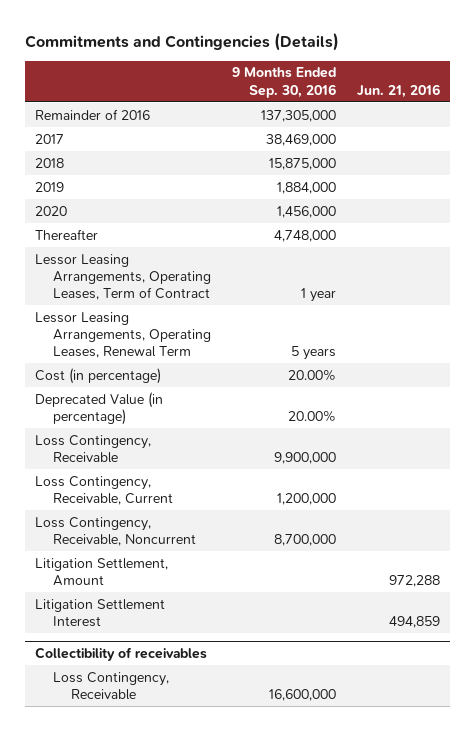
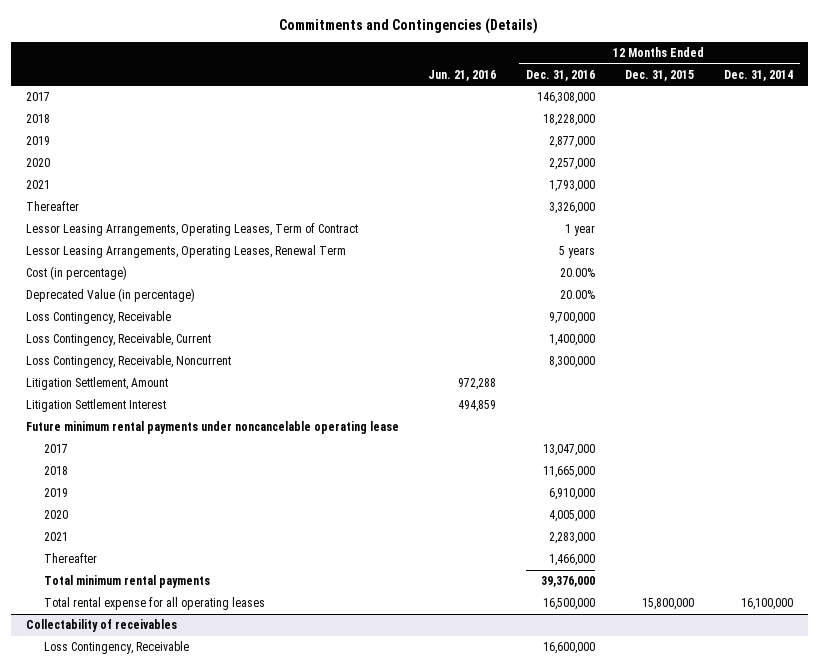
- | 9 Months Ended Sep. 30, 2016 | Jun. 21, 2016
+ | Jun. 21, 2016 | 12 Months Ended Dec. 31, 2016 | 12 Months Ended Dec. 31, 2015 | 12 Months Ended Dec. 31, 2014
- Remainder of 2016 | 137,305,000 |
+ 2021 | | 1,793,000 | |
- Collectibility of receivables
+ Future minimum rental payments under noncancelable operating lease
+ 2017 | | 13,047,000 | |
+ 2018 | | 11,665,000 | |
+ 2019 | | 6,910,000 | |
+ 2020 | | 4,005,000 | |
+ 2021 | | 2,283,000 | |
+ Thereafter | | 1,466,000 | |
+ Total minimum rental payments | | 39,376,000 | |
+ Total rental expense for all operating leases | | 16,500,000 | 15,800,000 | 16,100,000
+ Collectability of receivables

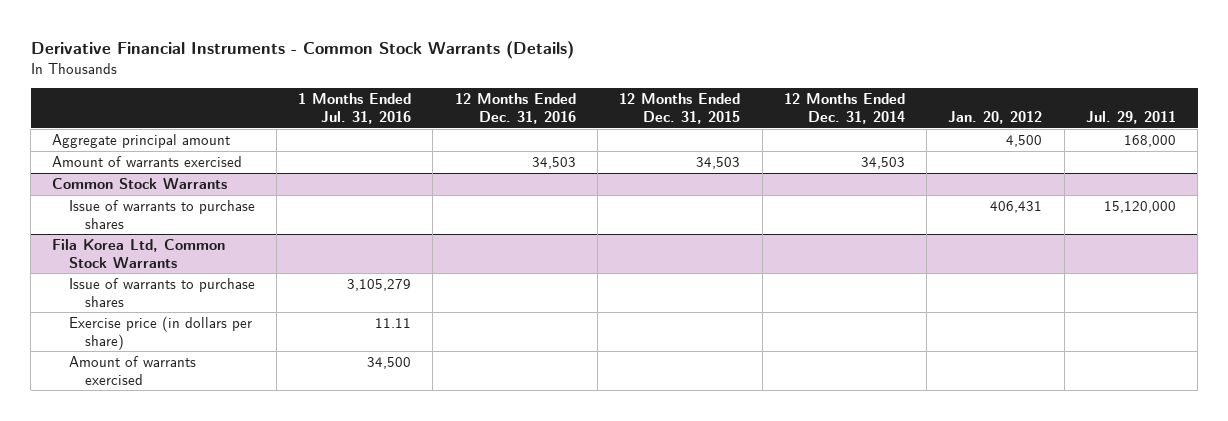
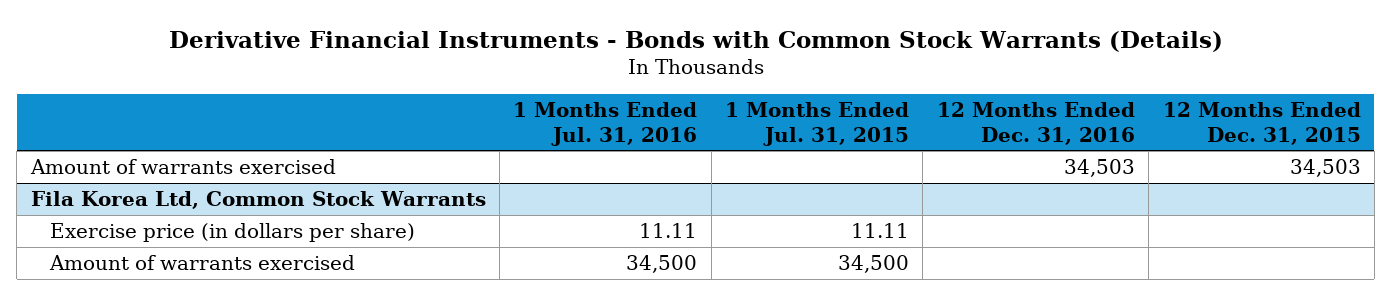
- Derivative Financial Instruments - Common Stock Warrants (Details)
+ Derivative Financial Instruments - Bonds with Common Stock Warrants (Details)
- | 1 Months Ended Jul. 31, 2016 | 12 Months Ended Dec. 31, 2016 | 12 Months Ended Dec. 31, 2015 | 12 Months Ended Dec. 31, 2014 | Jan. 20, 2012 | Jul. 29, 2011
+ | 1 Months Ended Jul. 31, 2016 | 1 Months Ended Jul. 31, 2015 | 12 Months Ended Dec. 31, 2016 | 12 Months Ended Dec. 31, 2015
- Aggregate principal amount | | | | | 4,500 | 168,000
- Common Stock Warrants
- Issue of warrants to purchase shares | | | | | 406,431 | 15,120,000
@ Fila Korea Ltd, Common Stock Warrants
- Issue of warrants to purchase shares | 3,105,279 | | | | |

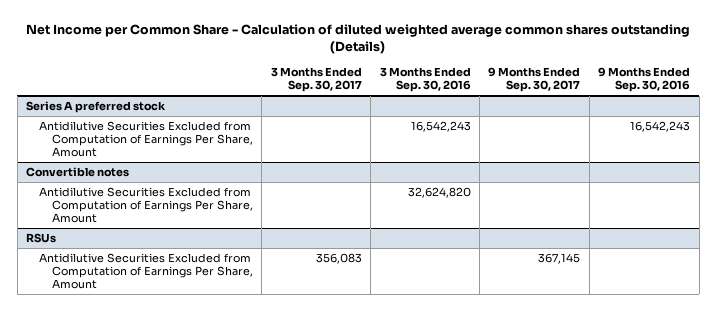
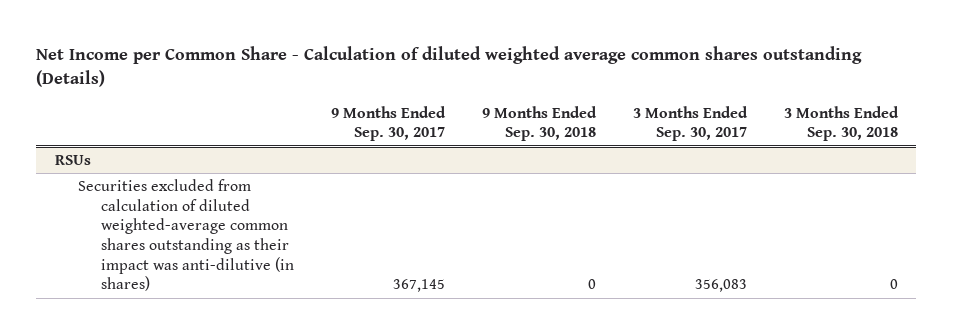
- | 3 Months Ended Sep. 30, 2017 | 3 Months Ended Sep. 30, 2016 | 9 Months Ended Sep. 30, 2017 | 9 Months Ended Sep. 30, 2016
+ | 9 Months Ended Sep. 30, 2017 | 9 Months Ended Sep. 30, 2018 | 3 Months Ended Sep. 30, 2017 | 3 Months Ended Sep. 30, 2018
- Series A preferred stock
- Antidilutive Securities Excluded from Computation of Earnings Per Share, Amount | | 16,542,243 | | 16,542,243
- Convertible notes
- Antidilutive Securities Excluded from Computation of Earnings Per Share, Amount | | 32,624,820 | |
@ RSUs
- Antidilutive Securities Excluded from Computation of Earnings Per Share, Amount | 356,083 | | 367,145 |
+ Securities excluded from calculation of diluted weighted-average common shares outstanding as their impact was anti-dilutive (in shares) | 367,145 | 0 | 356,083 | 0

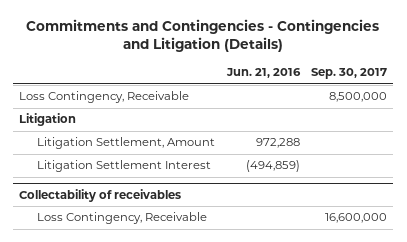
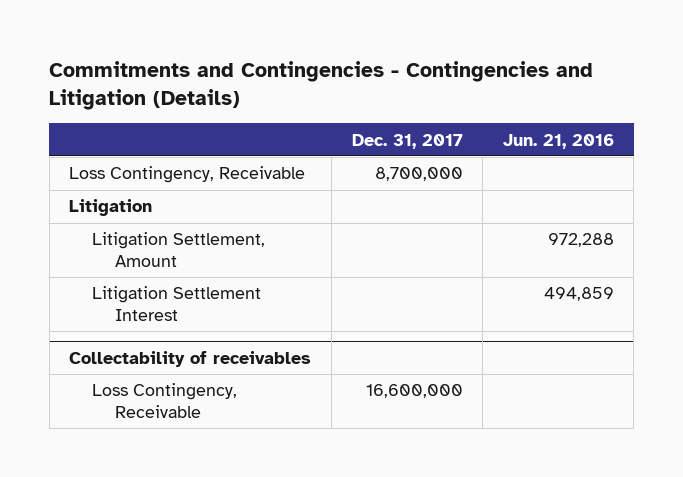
- | Jun. 21, 2016 | Sep. 30, 2017
+ | Dec. 31, 2017 | Jun. 21, 2016
- Litigation Settlement Interest | (494,859) |
+ Litigation Settlement Interest | | 494,859

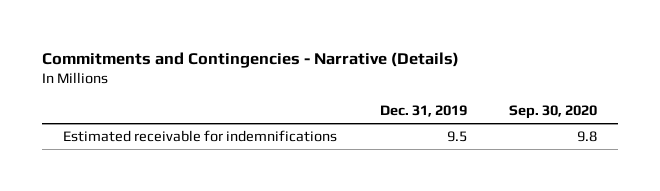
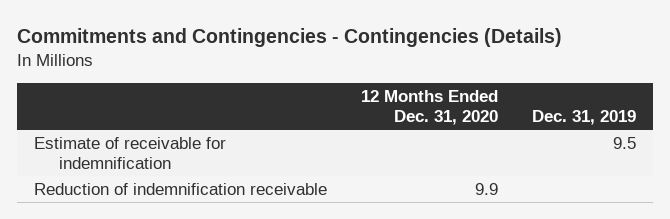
- Commitments and Contingencies - Narrative (Details)
+ Commitments and Contingencies - Contingencies (Details)
- | Dec. 31, 2019 | Sep. 30, 2020
+ | 12 Months Ended Dec. 31, 2020 | Dec. 31, 2019
- Estimated receivable for indemnifications | 9.5 | 9.8
+ Estimate of receivable for indemnification | | 9.5
+ Reduction of indemnification receivable | 9.9 |

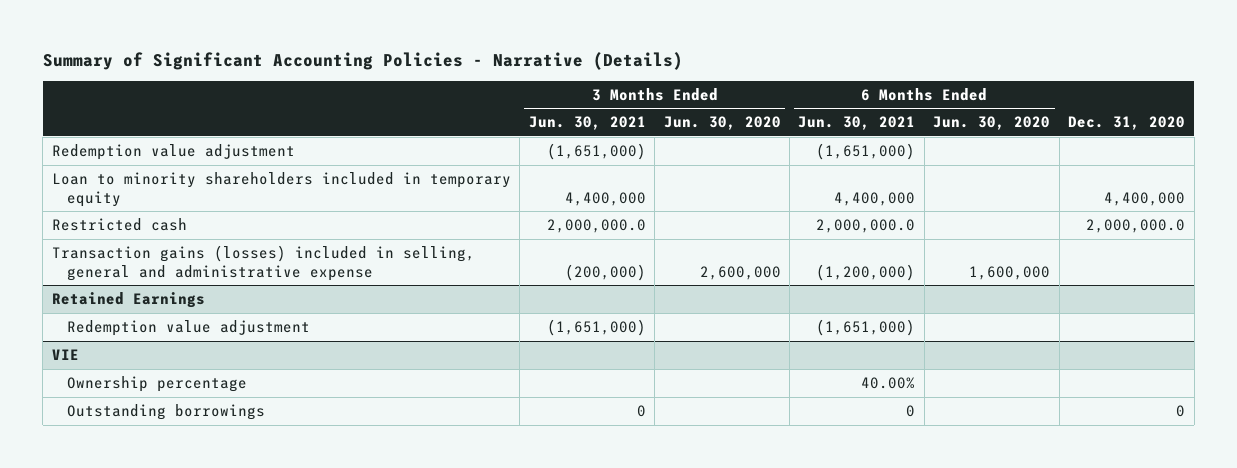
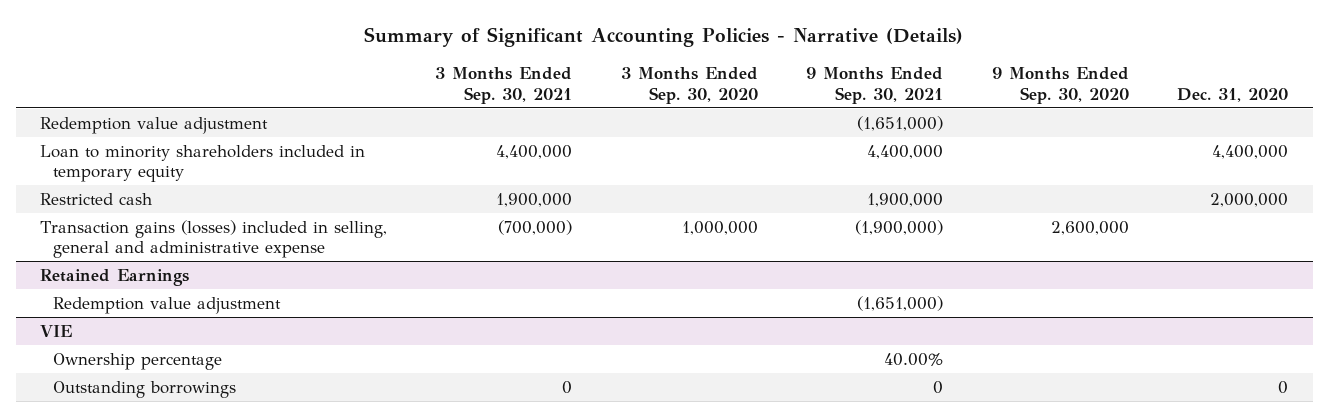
- | 3 Months Ended Jun. 30, 2021 | 3 Months Ended Jun. 30, 2020 | 6 Months Ended Jun. 30, 2021 | 6 Months Ended Jun. 30, 2020 | Dec. 31, 2020
+ | 3 Months Ended Sep. 30, 2021 | 3 Months Ended Sep. 30, 2020 | 9 Months Ended Sep. 30, 2021 | 9 Months Ended Sep. 30, 2020 | Dec. 31, 2020
- Restricted cash | 2,000,000.0 | | 2,000,000.0 | | 2,000,000.0
+ Restricted cash | 1,900,000 | | 1,900,000 | | 2,000,000

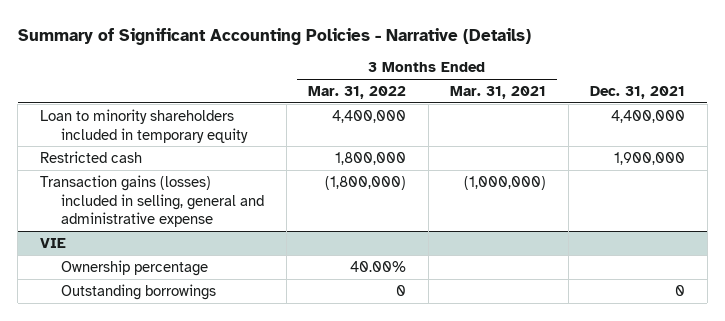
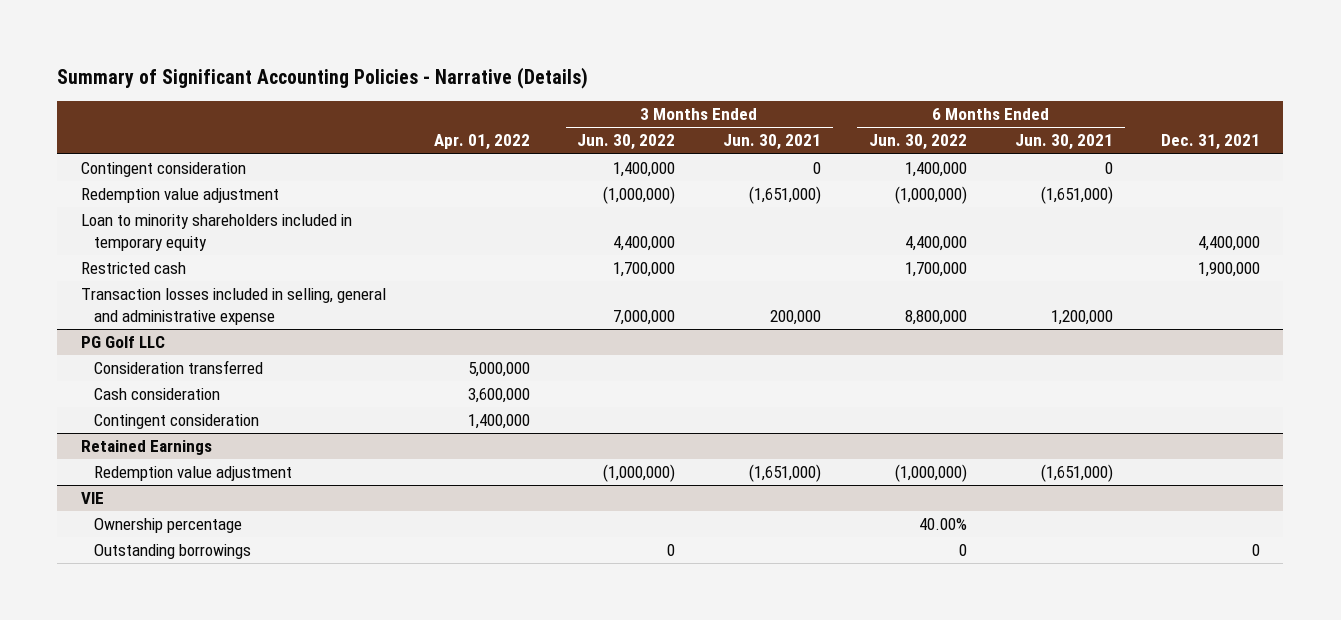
- | 3 Months Ended Mar. 31, 2022 | 3 Months Ended Mar. 31, 2021 | Dec. 31, 2021
+ | Apr. 01, 2022 | 3 Months Ended Jun. 30, 2022 | 3 Months Ended Jun. 30, 2021 | 6 Months Ended Jun. 30, 2022 | 6 Months Ended Jun. 30, 2021 | Dec. 31, 2021
+ Contingent consideration | | 1,400,000 | 0 | 1,400,000 | 0 |
+ Redemption value adjustment | | (1,000,000) | (1,651,000) | (1,000,000) | (1,651,000) |
- Transaction gains (losses) included in selling, general and administrative expense | (1,800,000) | (1,000,000) |
+ Transaction losses included in selling, general and administrative expense | | 7,000,000 | 200,000 | 8,800,000 | 1,200,000 |
+ PG Golf LLC
+ Consideration transferred | 5,000,000 | | | | |
+ Cash consideration | 3,600,000 | | | | |
+ Contingent consideration | 1,400,000 | | | | |
+ Retained Earnings
+ Redemption value adjustment | | (1,000,000) | (1,651,000) | (1,000,000) | (1,651,000) |

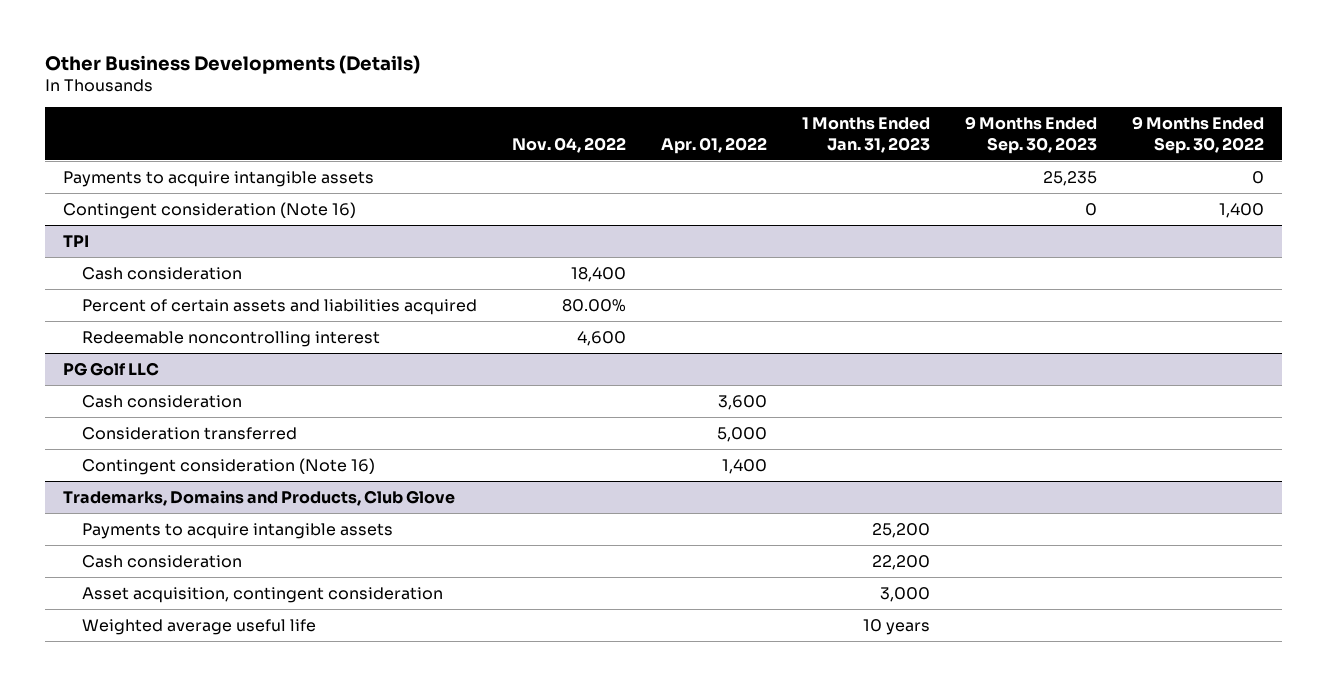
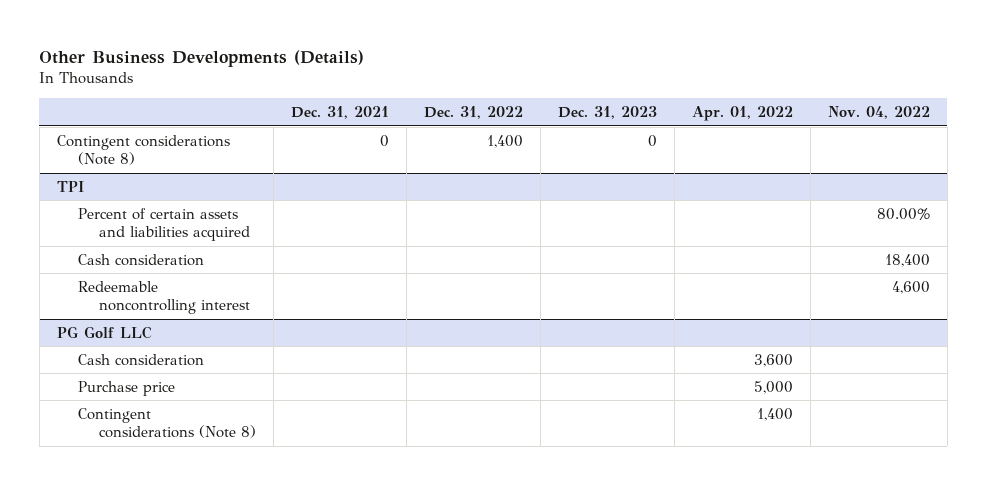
- | Nov. 04, 2022 | Apr. 01, 2022 | 1 Months Ended Jan. 31, 2023 | 9 Months Ended Sep. 30, 2023 | 9 Months Ended Sep. 30, 2022
+ | Dec. 31, 2021 | Dec. 31, 2022 | Dec. 31, 2023 | Apr. 01, 2022 | Nov. 04, 2022
- Payments to acquire intangible assets | | | | 25,235 | 0
- Contingent consideration (Note 16) | | | | 0 | 1,400
+ Contingent considerations (Note 8) | 0 | 1,400 | 0 | |
@ TPI
moved down: Cash consideration | | | | | 18,400
@ PG Golf LLC
- Consideration transferred | | 5,000 | | |
- Contingent consideration (Note 16) | | 1,400 | | |
- Trademarks, Domains and Products, Club Glove
- Payments to acquire intangible assets | | | 25,200 | |
- Cash consideration | | | 22,200 | |
- Asset acquisition, contingent consideration | | | 3,000 | |
- Weighted average useful life | | | 10 years | |
@ PG Golf LLC
+ Purchase price | | | | 5,000 |
+ Contingent considerations (Note 8) | | | | 1,400 |

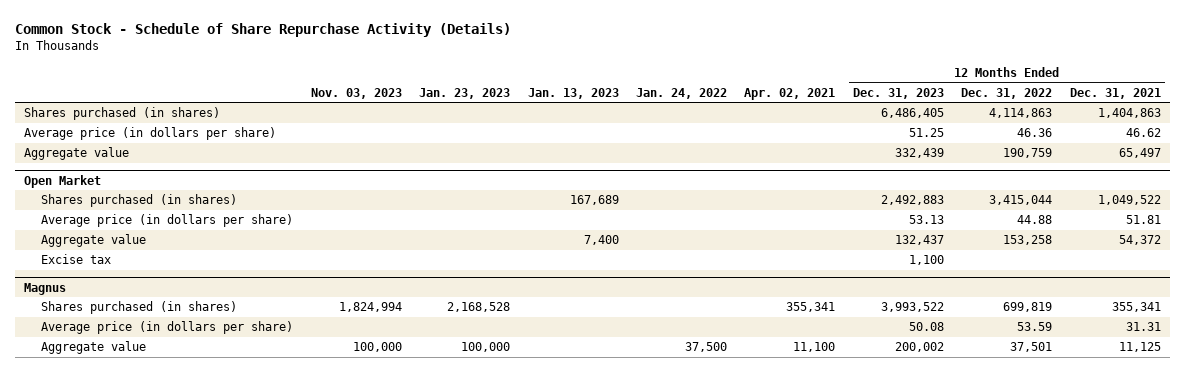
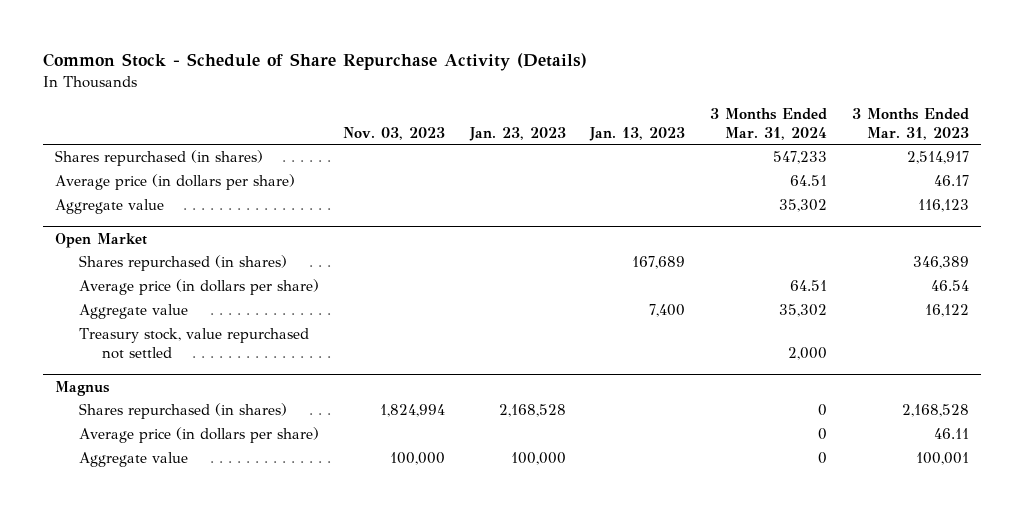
- | Nov. 03, 2023 | Jan. 23, 2023 | Jan. 13, 2023 | Jan. 24, 2022 | Apr. 02, 2021 | 12 Months Ended Dec. 31, 2023 | 12 Months Ended Dec. 31, 2022 | 12 Months Ended Dec. 31, 2021
+ | Nov. 03, 2023 | Jan. 23, 2023 | Jan. 13, 2023 | 3 Months Ended Mar. 31, 2024 | 3 Months Ended Mar. 31, 2023
- Shares purchased (in shares) | | | | | | 6,486,405 | 4,114,863 | 1,404,863
+ Shares repurchased (in shares) | | | | 547,233 | 2,514,917
@ Open Market
- Shares purchased (in shares) | | | 167,689 | | | 2,492,883 | 3,415,044 | 1,049,522
+ Shares repurchased (in shares) | | | 167,689 | | 346,389
- Excise tax | | | | | | 1,100 | |
+ Treasury stock, value repurchased not settled | | | | 2,000 |
@ Magnus
- Shares purchased (in shares) | 1,824,994 | 2,168,528 | | | 355,341 | 3,993,522 | 699,819 | 355,341
+ Shares repurchased (in shares) | 1,824,994 | 2,168,528 | | 0 | 2,168,528

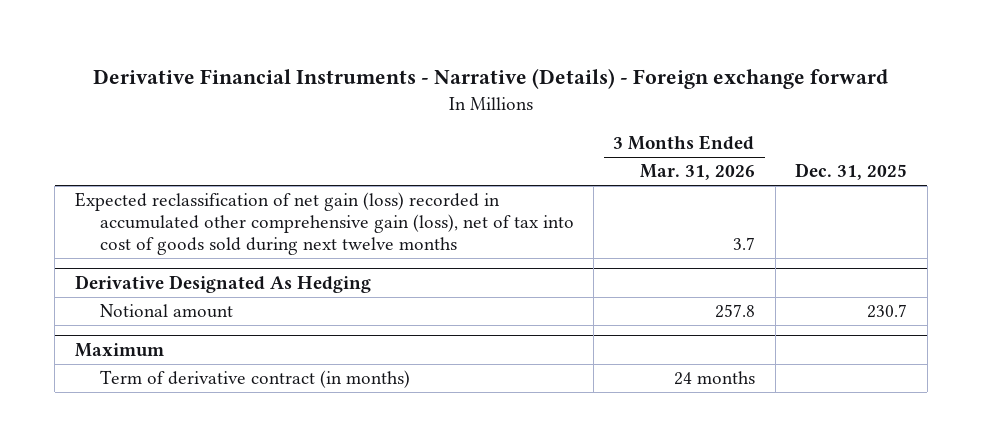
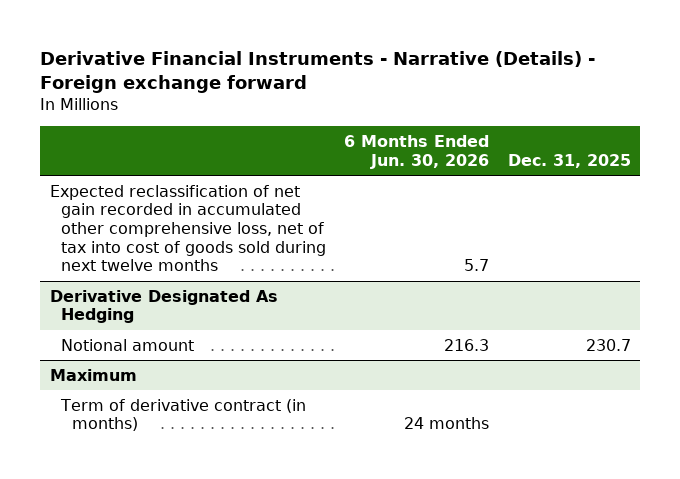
- | 3 Months Ended Mar. 31, 2026 | Dec. 31, 2025
+ | 6 Months Ended Jun. 30, 2026 | Dec. 31, 2025
- Expected reclassification of net gain (loss) recorded in accumulated other comprehensive gain (loss), net of tax into cost of goods sold during next twelve months | 3.7 |
+ Expected reclassification of net gain recorded in accumulated other comprehensive loss, net of tax into cost of goods sold during next twelve months | 5.7 |

